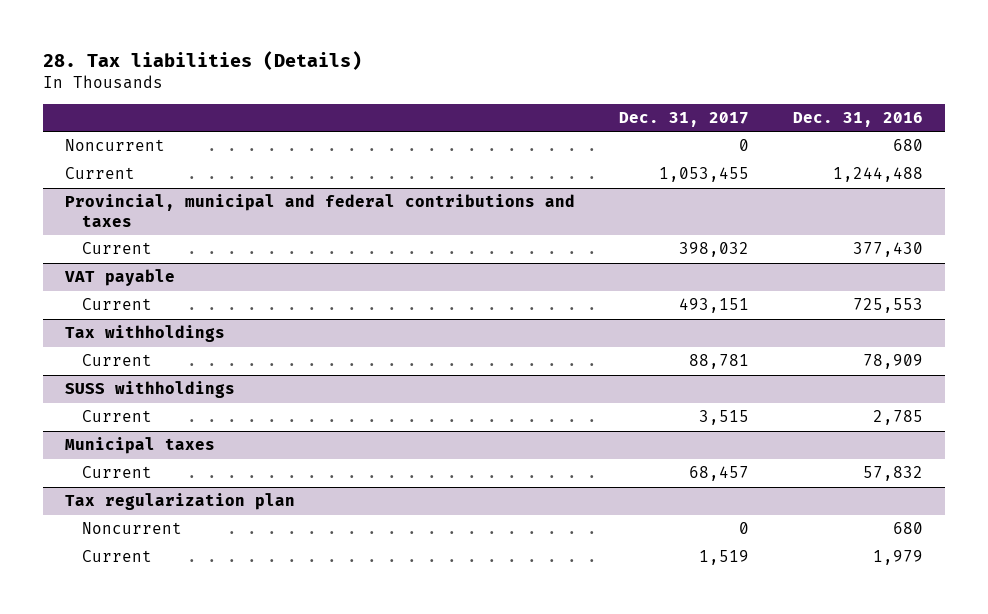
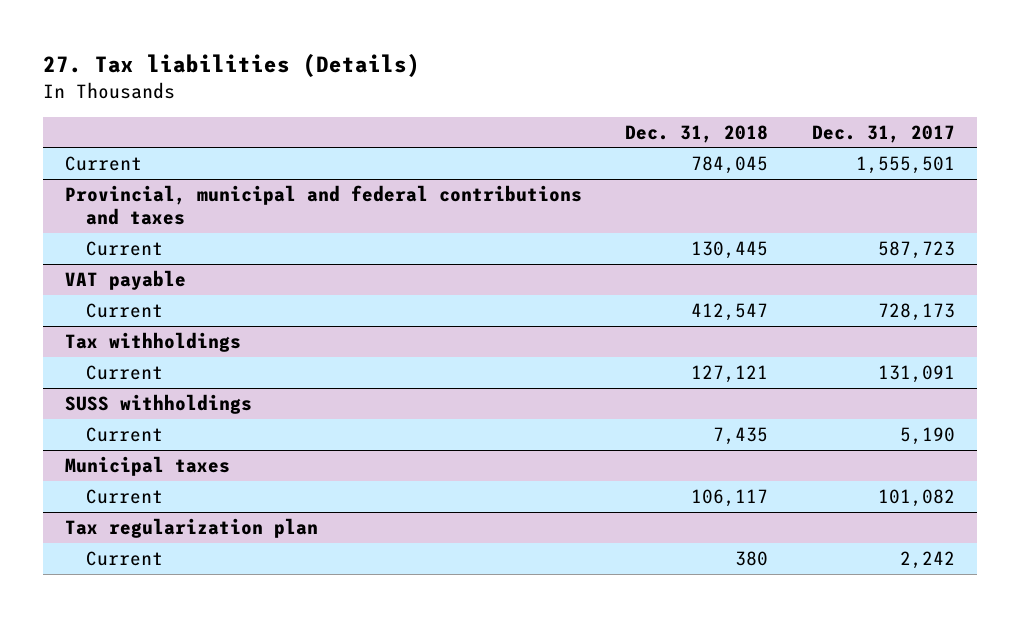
- 28. Tax liabilities (Details)
+ 27. Tax liabilities (Details)
- | Dec. 31, 2017 | Dec. 31, 2016
+ | Dec. 31, 2018 | Dec. 31, 2017
- Noncurrent | 0 | 680
- Current | 1,053,455 | 1,244,488
+ Current | 784,045 | 1,555,501
@ Provincial, municipal and federal contributions and taxes
- Current | 398,032 | 377,430
+ Current | 130,445 | 587,723
@ VAT payable
- Current | 493,151 | 725,553
+ Current | 412,547 | 728,173
@ Tax withholdings
- Current | 88,781 | 78,909
+ Current | 127,121 | 131,091
@ SUSS withholdings
- Current | 3,515 | 2,785
+ Current | 7,435 | 5,190
@ Municipal taxes
- Current | 68,457 | 57,832
+ Current | 106,117 | 101,082
@ Tax regularization plan
- Noncurrent | 0 | 680
- Current | 1,519 | 1,979
+ Current | 380 | 2,242

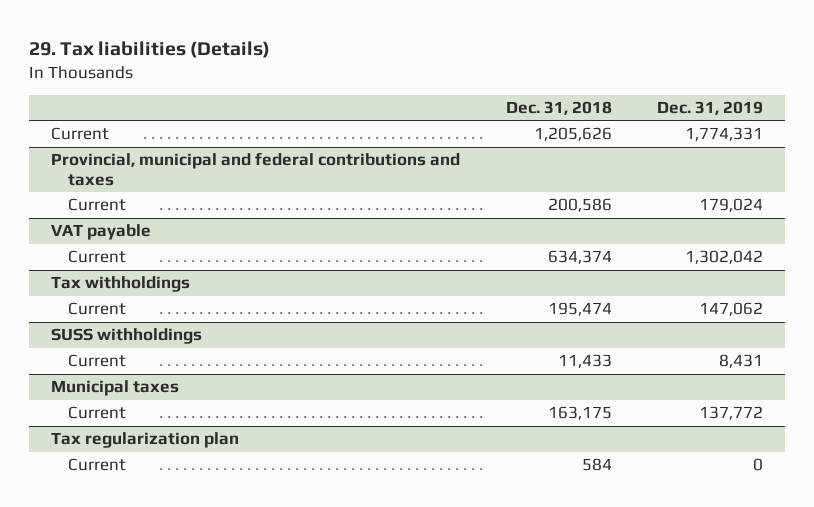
- 27. Tax liabilities (Details)
+ 29. Tax liabilities (Details)
- | Dec. 31, 2018 | Dec. 31, 2017
+ | Dec. 31, 2018 | Dec. 31, 2019
- Current | 784,045 | 1,555,501
+ Current | 1,205,626 | 1,774,331
@ Provincial, municipal and federal contributions and taxes
- Current | 130,445 | 587,723
+ Current | 200,586 | 179,024
@ VAT payable
- Current | 412,547 | 728,173
+ Current | 634,374 | 1,302,042
@ Tax withholdings
- Current | 127,121 | 131,091
+ Current | 195,474 | 147,062
@ SUSS withholdings
- Current | 7,435 | 5,190
+ Current | 11,433 | 8,431
@ Municipal taxes
- Current | 106,117 | 101,082
+ Current | 163,175 | 137,772
@ Tax regularization plan
- Current | 380 | 2,242
+ Current | 584 | 0

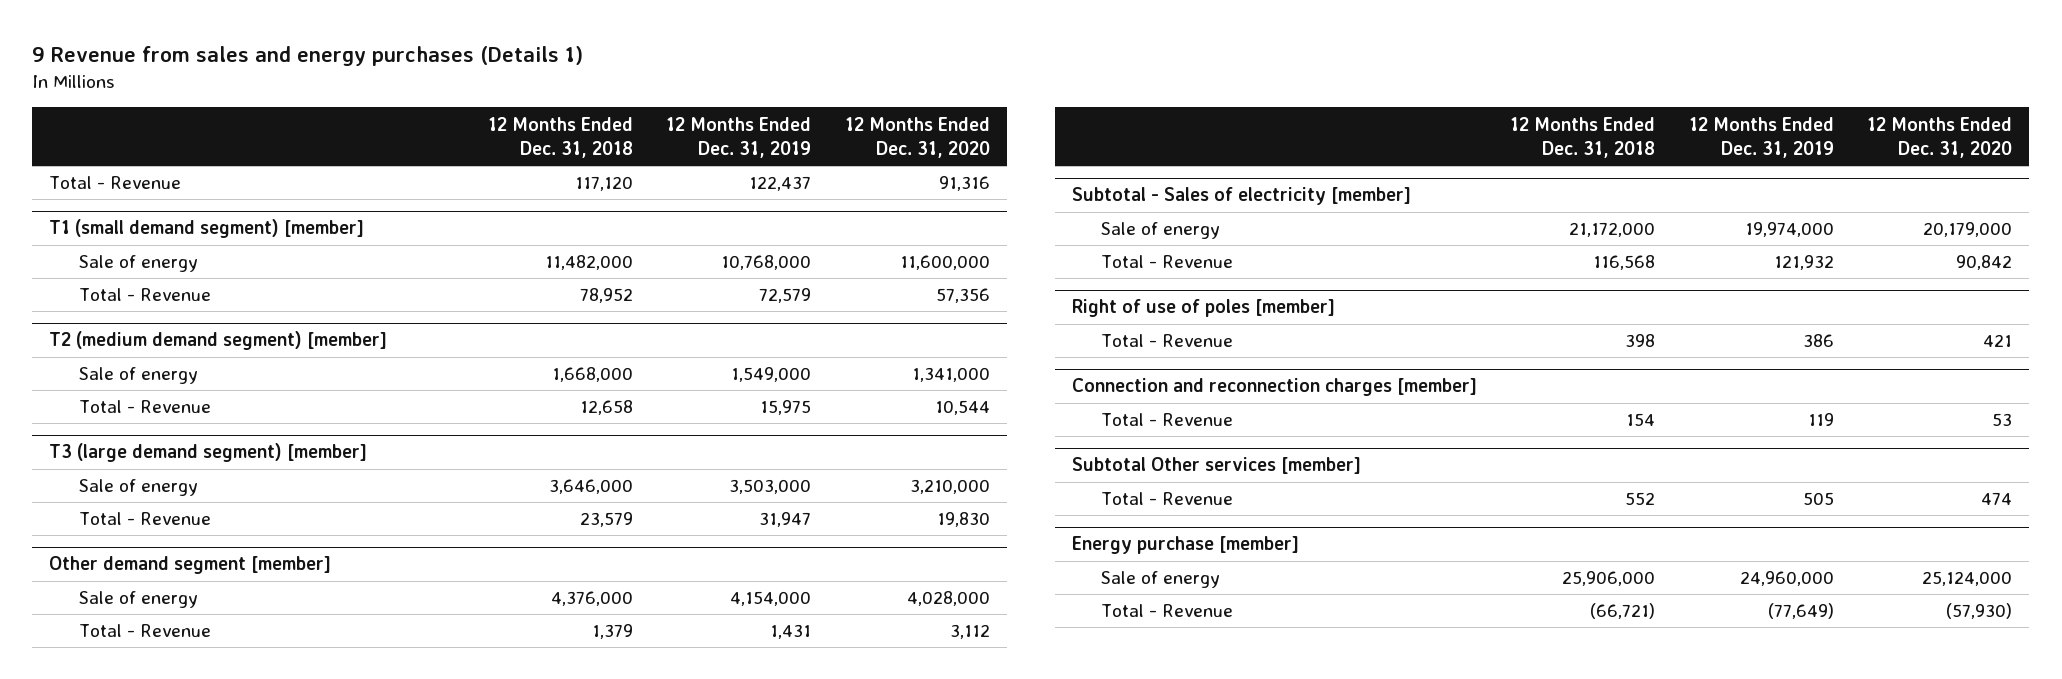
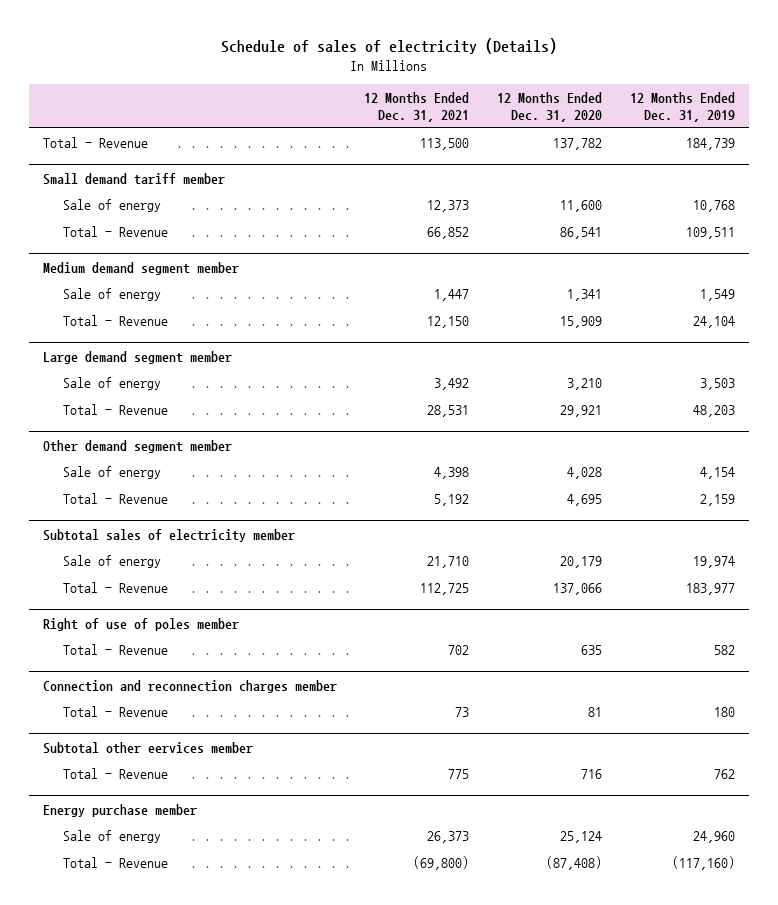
- 9 Revenue from sales and energy purchases (Details 1)
+ Schedule of sales of electricity (Details)
- | 12 Months Ended Dec. 31, 2018 | 12 Months Ended Dec. 31, 2019 | 12 Months Ended Dec. 31, 2020
+ | 12 Months Ended Dec. 31, 2021 | 12 Months Ended Dec. 31, 2020 | 12 Months Ended Dec. 31, 2019
- Total - Revenue | 117,120 | 122,437 | 91,316
- T1 (small demand segment) [member]
- Sale of energy | 11,482,000 | 10,768,000 | 11,600,000
- Total - Revenue | 78,952 | 72,579 | 57,356
- T2 (medium demand segment) [member]
- Sale of energy | 1,668,000 | 1,549,000 | 1,341,000
- Total - Revenue | 12,658 | 15,975 | 10,544
- T3 (large demand segment) [member]
- Sale of energy | 3,646,000 | 3,503,000 | 3,210,000
- Total - Revenue | 23,579 | 31,947 | 19,830
- Other demand segment [member]
- Sale of energy | 4,376,000 | 4,154,000 | 4,028,000
- Total - Revenue | 1,379 | 1,431 | 3,112
- Subtotal - Sales of electricity [member]
- Sale of energy | 21,172,000 | 19,974,000 | 20,179,000
- Total - Revenue | 116,568 | 121,932 | 90,842
- Right of use of poles [member]
- Total - Revenue | 398 | 386 | 421
- Connection and reconnection charges [member]
- Total - Revenue | 154 | 119 | 53
- Subtotal Other services [member]
- Total - Revenue | 552 | 505 | 474
- Energy purchase [member]
- Sale of energy | 25,906,000 | 24,960,000 | 25,124,000
- Total - Revenue | (66,721) | (77,649) | (57,930)
+ Total - Revenue | 113,500 | 137,782 | 184,739
+ Small demand tariff member
+ Sale of energy | 12,373 | 11,600 | 10,768
+ Total - Revenue | 66,852 | 86,541 | 109,511
+ Medium demand segment member
+ Sale of energy | 1,447 | 1,341 | 1,549
+ Total - Revenue | 12,150 | 15,909 | 24,104
+ Large demand segment member
+ Sale of energy | 3,492 | 3,210 | 3,503
+ Total - Revenue | 28,531 | 29,921 | 48,203
+ Other demand segment member
+ Sale of energy | 4,398 | 4,028 | 4,154
+ Total - Revenue | 5,192 | 4,695 | 2,159
+ Subtotal sales of electricity member
+ Sale of energy | 21,710 | 20,179 | 19,974
+ Total - Revenue | 112,725 | 137,066 | 183,977
+ Right of use of poles member
+ Total - Revenue | 702 | 635 | 582
+ Connection and reconnection charges member
+ Total - Revenue | 73 | 81 | 180
+ Subtotal other eervices member
+ Total - Revenue | 775 | 716 | 762
+ Energy purchase member
+ Sale of energy | 26,373 | 25,124 | 24,960
+ Total - Revenue | (69,800) | (87,408) | (117,160)

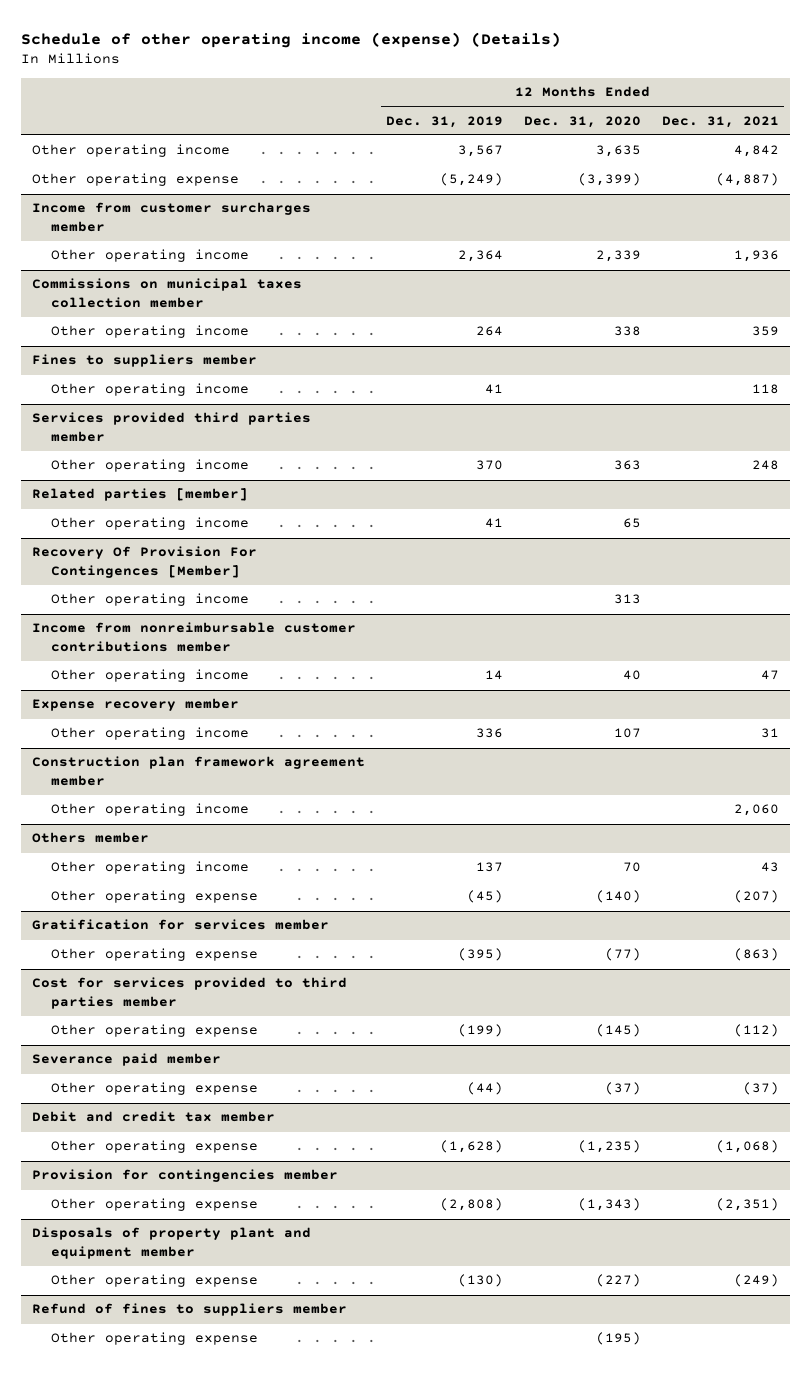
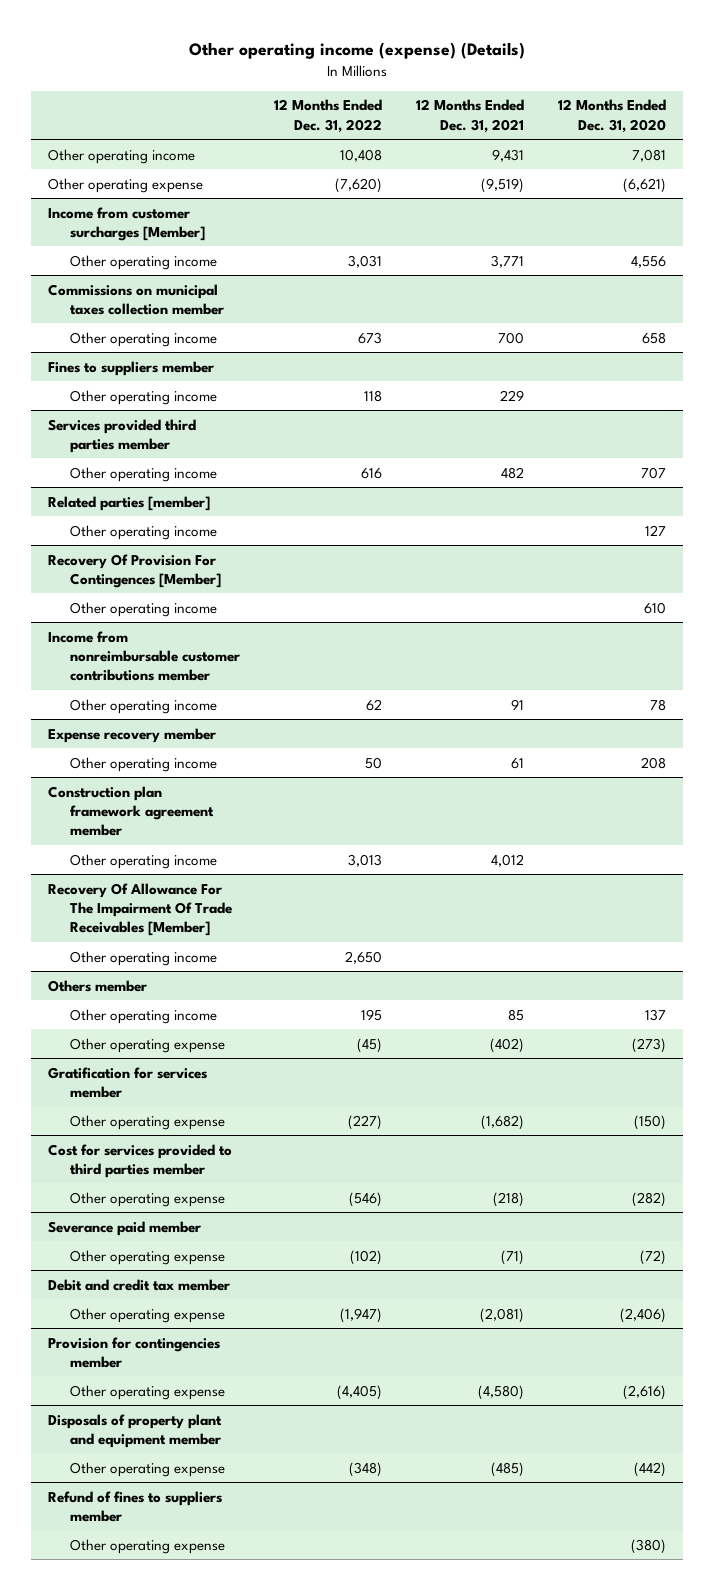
- Schedule of other operating income (expense) (Details)
+ Other operating income (expense) (Details)
- | 12 Months Ended Dec. 31, 2019 | 12 Months Ended Dec. 31, 2020 | 12 Months Ended Dec. 31, 2021
+ | 12 Months Ended Dec. 31, 2022 | 12 Months Ended Dec. 31, 2021 | 12 Months Ended Dec. 31, 2020
- Other operating income | 3,567 | 3,635 | 4,842
- Other operating expense | (5,249) | (3,399) | (4,887)
- Income from customer surcharges member
- Other operating income | 2,364 | 2,339 | 1,936
+ Other operating income | 10,408 | 9,431 | 7,081
+ Other operating expense | (7,620) | (9,519) | (6,621)
+ Income from customer surcharges [Member]
+ Other operating income | 3,031 | 3,771 | 4,556
@ Commissions on municipal taxes collection member
- Other operating income | 264 | 338 | 359
+ Other operating income | 673 | 700 | 658
@ Fines to suppliers member
- Other operating income | 41 | | 118
+ Other operating income | 118 | 229 |
@ Services provided third parties member
- Other operating income | 370 | 363 | 248
+ Other operating income | 616 | 482 | 707
@ Related parties [member]
- Other operating income | 41 | 65 |
+ Other operating income | | | 127
@ Recovery Of Provision For Contingences [Member]
- Other operating income | | 313 |
+ Other operating income | | | 610
@ Income from nonreimbursable customer contributions member
- Other operating income | 14 | 40 | 47
+ Other operating income | 62 | 91 | 78
@ Expense recovery member
- Other operating income | 336 | 107 | 31
+ Other operating income | 50 | 61 | 208
@ Construction plan framework agreement member
- Other operating income | | | 2,060
+ Other operating income | 3,013 | 4,012 |
+ Recovery Of Allowance For The Impairment Of Trade Receivables [Member]
+ Other operating income | 2,650 | |
@ Others member
- Other operating income | 137 | 70 | 43
- Other operating expense | (45) | (140) | (207)
+ Other operating income | 195 | 85 | 137
+ Other operating expense | (45) | (402) | (273)
@ Gratification for services member
- Other operating expense | (395) | (77) | (863)
+ Other operating expense | (227) | (1,682) | (150)
@ Cost for services provided to third parties member
- Other operating expense | (199) | (145) | (112)
+ Other operating expense | (546) | (218) | (282)
@ Severance paid member
- Other operating expense | (44) | (37) | (37)
+ Other operating expense | (102) | (71) | (72)
@ Debit and credit tax member
- Other operating expense | (1,628) | (1,235) | (1,068)
+ Other operating expense | (1,947) | (2,081) | (2,406)
@ Provision for contingencies member
- Other operating expense | (2,808) | (1,343) | (2,351)
+ Other operating expense | (4,405) | (4,580) | (2,616)
@ Disposals of property plant and equipment member
- Other operating expense | (130) | (227) | (249)
+ Other operating expense | (348) | (485) | (442)
@ Refund of fines to suppliers member
- Other operating expense | | (195) |
+ Other operating expense | | | (380)

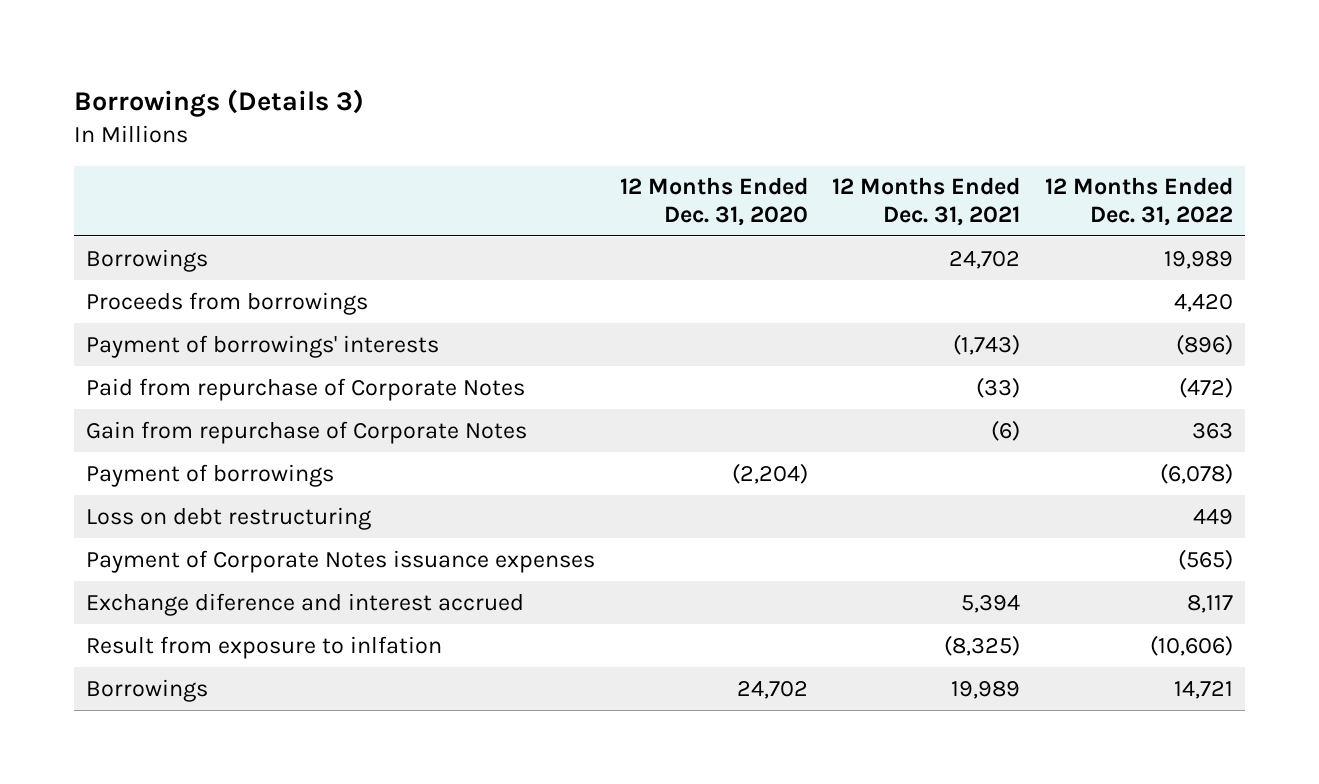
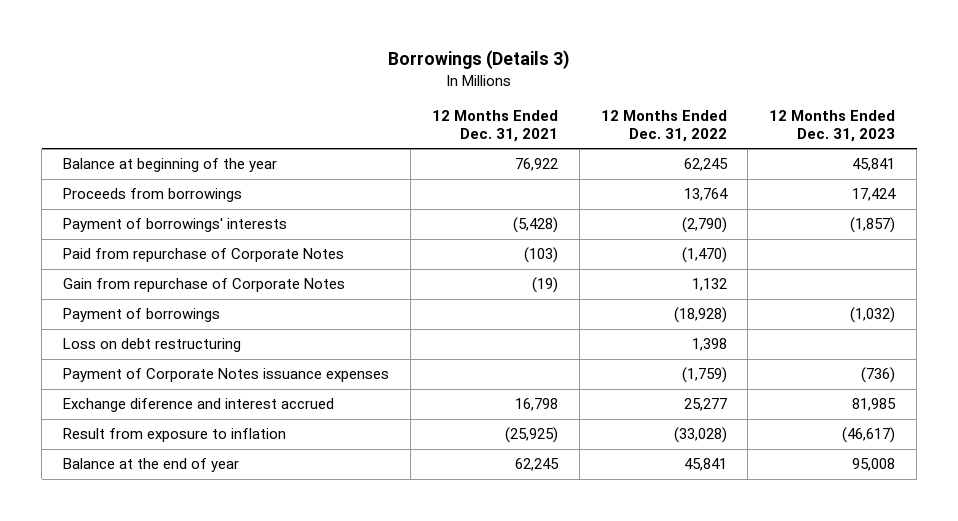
- | 12 Months Ended Dec. 31, 2020 | 12 Months Ended Dec. 31, 2021 | 12 Months Ended Dec. 31, 2022
+ | 12 Months Ended Dec. 31, 2021 | 12 Months Ended Dec. 31, 2022 | 12 Months Ended Dec. 31, 2023
- Borrowings | | 24,702 | 19,989
- Proceeds from borrowings | | | 4,420
- Payment of borrowings' interests | | (1,743) | (896)
- Paid from repurchase of Corporate Notes | | (33) | (472)
- Gain from repurchase of Corporate Notes | | (6) | 363
- Payment of borrowings | (2,204) | | (6,078)
- Loss on debt restructuring | | | 449
- Payment of Corporate Notes issuance expenses | | | (565)
- Exchange diference and interest accrued | | 5,394 | 8,117
- Result from exposure to inlfation | | (8,325) | (10,606)
- Borrowings | 24,702 | 19,989 | 14,721
+ Balance at beginning of the year | 76,922 | 62,245 | 45,841
+ Proceeds from borrowings | | 13,764 | 17,424
+ Payment of borrowings' interests | (5,428) | (2,790) | (1,857)
+ Paid from repurchase of Corporate Notes | (103) | (1,470) |
+ Gain from repurchase of Corporate Notes | (19) | 1,132 |
+ Payment of borrowings | | (18,928) | (1,032)
+ Loss on debt restructuring | | 1,398 |
+ Payment of Corporate Notes issuance expenses | | (1,759) | (736)
+ Exchange diference and interest accrued | 16,798 | 25,277 | 81,985
+ Result from exposure to inflation | (25,925) | (33,028) | (46,617)
+ Balance at the end of year | 62,245 | 45,841 | 95,008

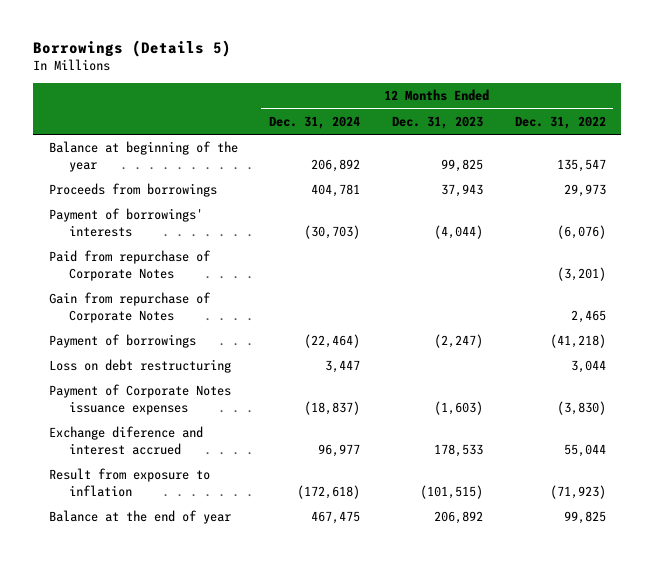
- Borrowings (Details 3)
+ Borrowings (Details 5)
- | 12 Months Ended Dec. 31, 2021 | 12 Months Ended Dec. 31, 2022 | 12 Months Ended Dec. 31, 2023
+ | 12 Months Ended Dec. 31, 2024 | 12 Months Ended Dec. 31, 2023 | 12 Months Ended Dec. 31, 2022
- Balance at beginning of the year | 76,922 | 62,245 | 45,841
- Proceeds from borrowings | | 13,764 | 17,424
- Payment of borrowings' interests | (5,428) | (2,790) | (1,857)
- Paid from repurchase of Corporate Notes | (103) | (1,470) |
- Gain from repurchase of Corporate Notes | (19) | 1,132 |
- Payment of borrowings | | (18,928) | (1,032)
- Loss on debt restructuring | | 1,398 |
- Payment of Corporate Notes issuance expenses | | (1,759) | (736)
- Exchange diference and interest accrued | 16,798 | 25,277 | 81,985
- Result from exposure to inflation | (25,925) | (33,028) | (46,617)
- Balance at the end of year | 62,245 | 45,841 | 95,008
+ Balance at beginning of the year | 206,892 | 99,825 | 135,547
+ Proceeds from borrowings | 404,781 | 37,943 | 29,973
+ Payment of borrowings' interests | (30,703) | (4,044) | (6,076)
+ Paid from repurchase of Corporate Notes | | | (3,201)
+ Gain from repurchase of Corporate Notes | | | 2,465
+ Payment of borrowings | (22,464) | (2,247) | (41,218)
+ Loss on debt restructuring | 3,447 | | 3,044
+ Payment of Corporate Notes issuance expenses | (18,837) | (1,603) | (3,830)
+ Exchange diference and interest accrued | 96,977 | 178,533 | 55,044
+ Result from exposure to inflation | (172,618) | (101,515) | (71,923)
+ Balance at the end of year | 467,475 | 206,892 | 99,825

